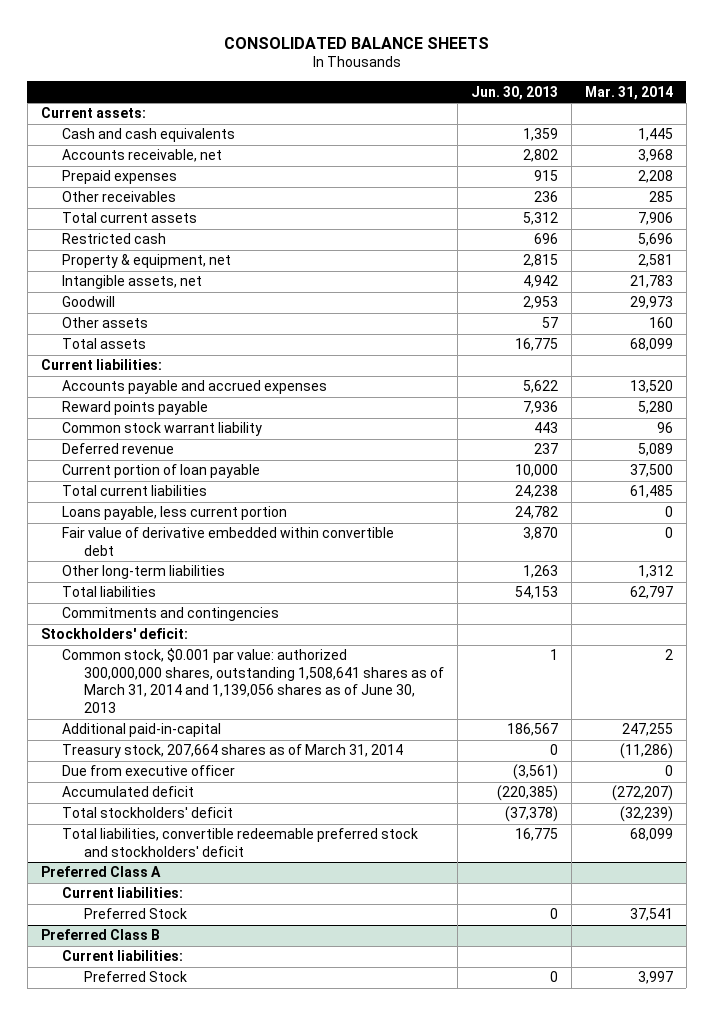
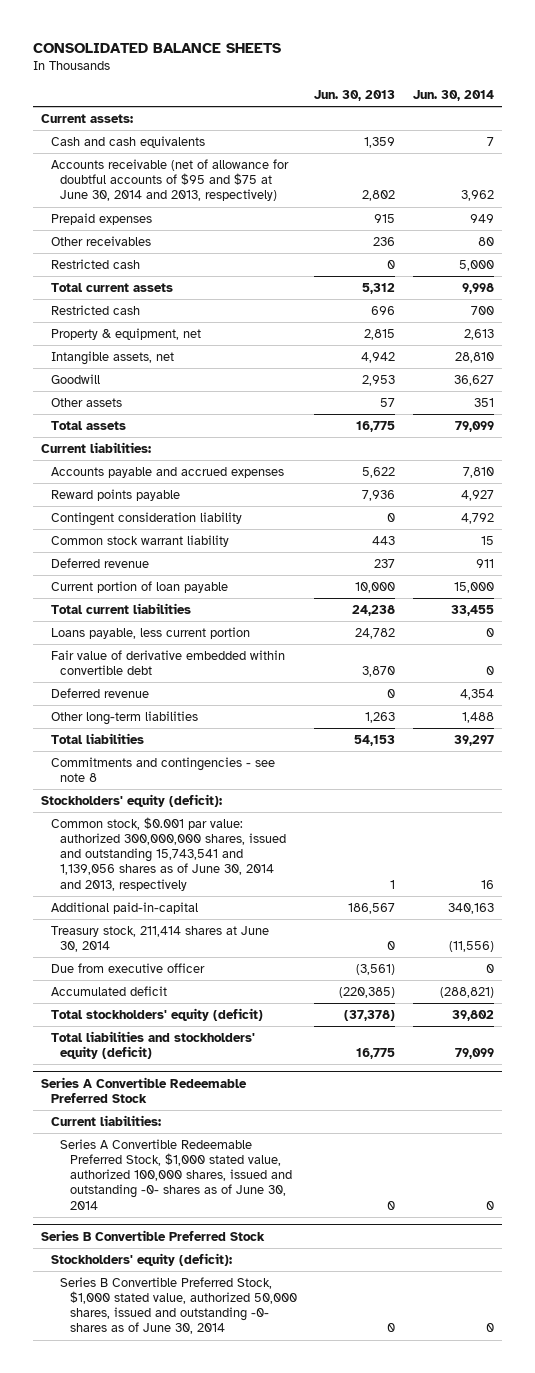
- | Jun. 30, 2013 | Mar. 31, 2014
+ | Jun. 30, 2013 | Jun. 30, 2014
- Accounts receivable, net | 2,802 | 3,968
+ Accounts receivable (net of allowance for doubtful accounts of $95 and $75 at June 30, 2014 and 2013, respectively) | 2,802 | 3,962
+ Restricted cash | 0 | 5,000
+ Contingent consideration liability | 0 | 4,792
+ Deferred revenue | 0 | 4,354
- Commitments and contingencies
- Stockholders' deficit:
- Common stock, $0.001 par value: authorized 300,000,000 shares, outstanding 1,508,641 shares as of March 31, 2014 and 1,139,056 shares as of June 30, 2013 | 1 | 2
+ Commitments and contingencies - see note 8
+ Stockholders' equity (deficit):
+ Common stock, $0.001 par value: authorized 300,000,000 shares, issued and outstanding 15,743,541 and 1,139,056 shares as of June 30, 2014 and 2013, respectively | 1 | 16
- Treasury stock, 207,664 shares as of March 31, 2014 | 0 | (11,286)
+ Treasury stock, 211,414 shares at June 30, 2014 | 0 | (11,556)
- Total stockholders' deficit | (37,378) | (32,239)
- Total liabilities, convertible redeemable preferred stock and stockholders' deficit | 16,775 | 68,099
- Preferred Class A
- Current liabilities:
- Preferred Stock | 0 | 37,541
- Preferred Class B
+ Total stockholders' equity (deficit) | (37,378) | 39,802
+ Total liabilities and stockholders' equity (deficit) | 16,775 | 79,099
+ Series A Convertible Redeemable Preferred Stock
- Preferred Stock | 0 | 3,997
+ Series A Convertible Redeemable Preferred Stock, $1,000 stated value, authorized 100,000 shares, issued and outstanding -0- shares as of June 30, 2014 | 0 | 0
+ Series B Convertible Preferred Stock
+ Stockholders' equity (deficit):
+ Series B Convertible Preferred Stock, $1,000 stated value, authorized 50,000 shares, issued and outstanding -0- shares as of June 30, 2014 | 0 | 0

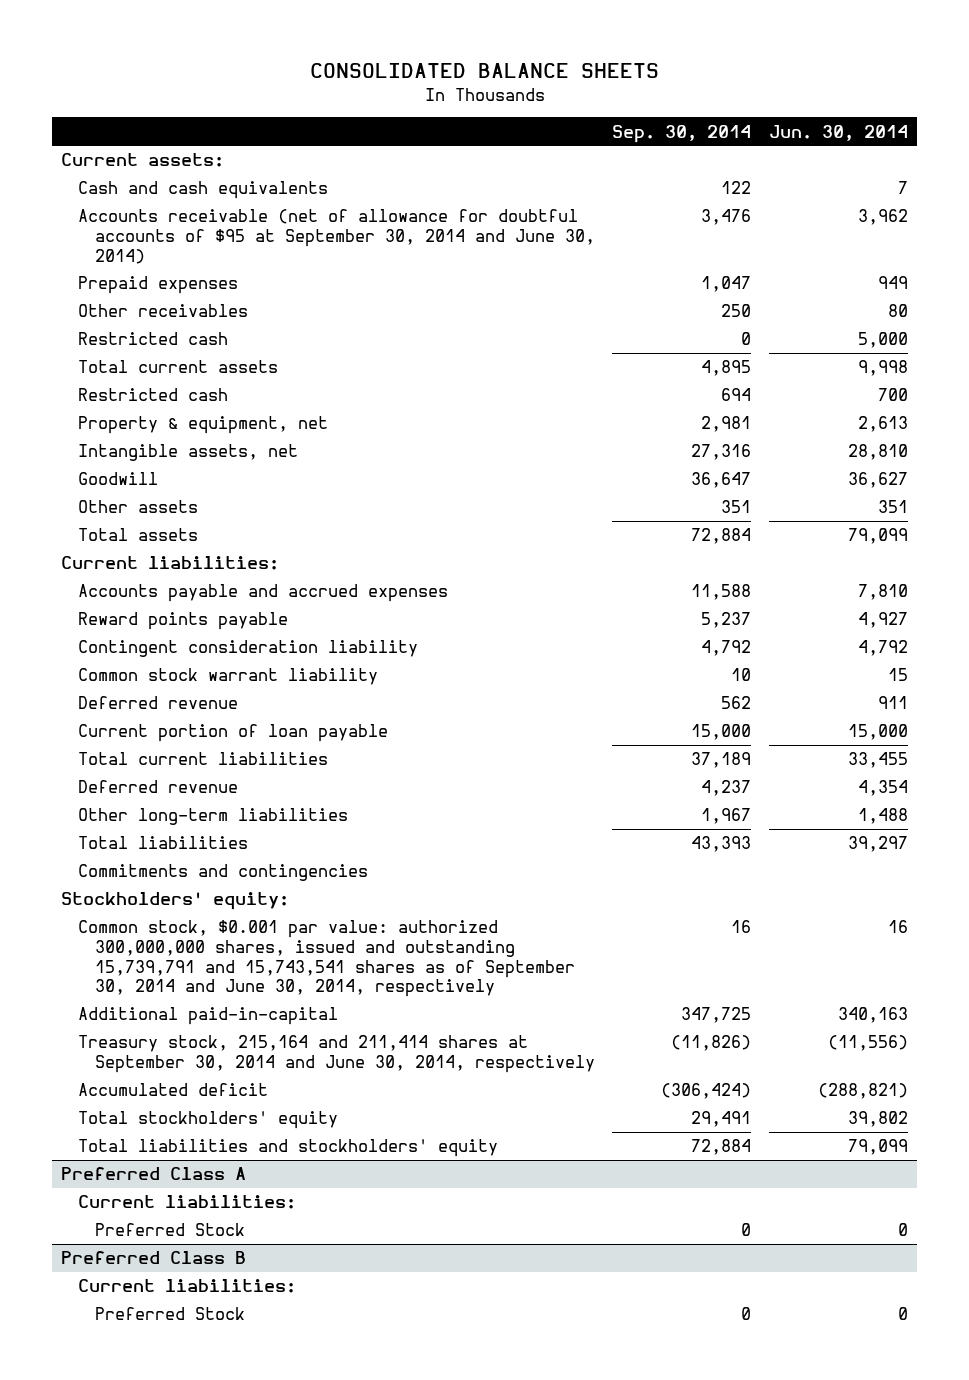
- | Jun. 30, 2013 | Jun. 30, 2014
+ | Sep. 30, 2014 | Jun. 30, 2014
- Accounts receivable (net of allowance for doubtful accounts of $95 and $75 at June 30, 2014 and 2013, respectively) | 2,802 | 3,962
+ Accounts receivable (net of allowance for doubtful accounts of $95 at September 30, 2014 and June 30, 2014) | 3,476 | 3,962
- Loans payable, less current portion | 24,782 | 0
- Fair value of derivative embedded within convertible debt | 3,870 | 0
- Commitments and contingencies - see note 8
- Stockholders' equity (deficit):
- Common stock, $0.001 par value: authorized 300,000,000 shares, issued and outstanding 15,743,541 and 1,139,056 shares as of June 30, 2014 and 2013, respectively | 1 | 16
+ Commitments and contingencies
+ Stockholders' equity:
+ Common stock, $0.001 par value: authorized 300,000,000 shares, issued and outstanding 15,739,791 and 15,743,541 shares as of September 30, 2014 and June 30, 2014, respectively | 16 | 16
- Treasury stock, 211,414 shares at June 30, 2014 | 0 | (11,556)
- Due from executive officer | (3,561) | 0
+ Treasury stock, 215,164 and 211,414 shares at September 30, 2014 and June 30, 2014, respectively | (11,826) | (11,556)
- Total stockholders' equity (deficit) | (37,378) | 39,802
- Total liabilities and stockholders' equity (deficit) | 16,775 | 79,099
- Series A Convertible Redeemable Preferred Stock
+ Total stockholders' equity | 29,491 | 39,802
+ Total liabilities and stockholders' equity | 72,884 | 79,099
+ Preferred Class A
- Series A Convertible Redeemable Preferred Stock, $1,000 stated value, authorized 100,000 shares, issued and outstanding -0- shares as of June 30, 2014 | 0 | 0
- Series B Convertible Preferred Stock
- Stockholders' equity (deficit):
- Series B Convertible Preferred Stock, $1,000 stated value, authorized 50,000 shares, issued and outstanding -0- shares as of June 30, 2014 | 0 | 0
+ Preferred Stock | 0 | 0
+ Preferred Class B
+ Current liabilities:
+ Preferred Stock | 0 | 0

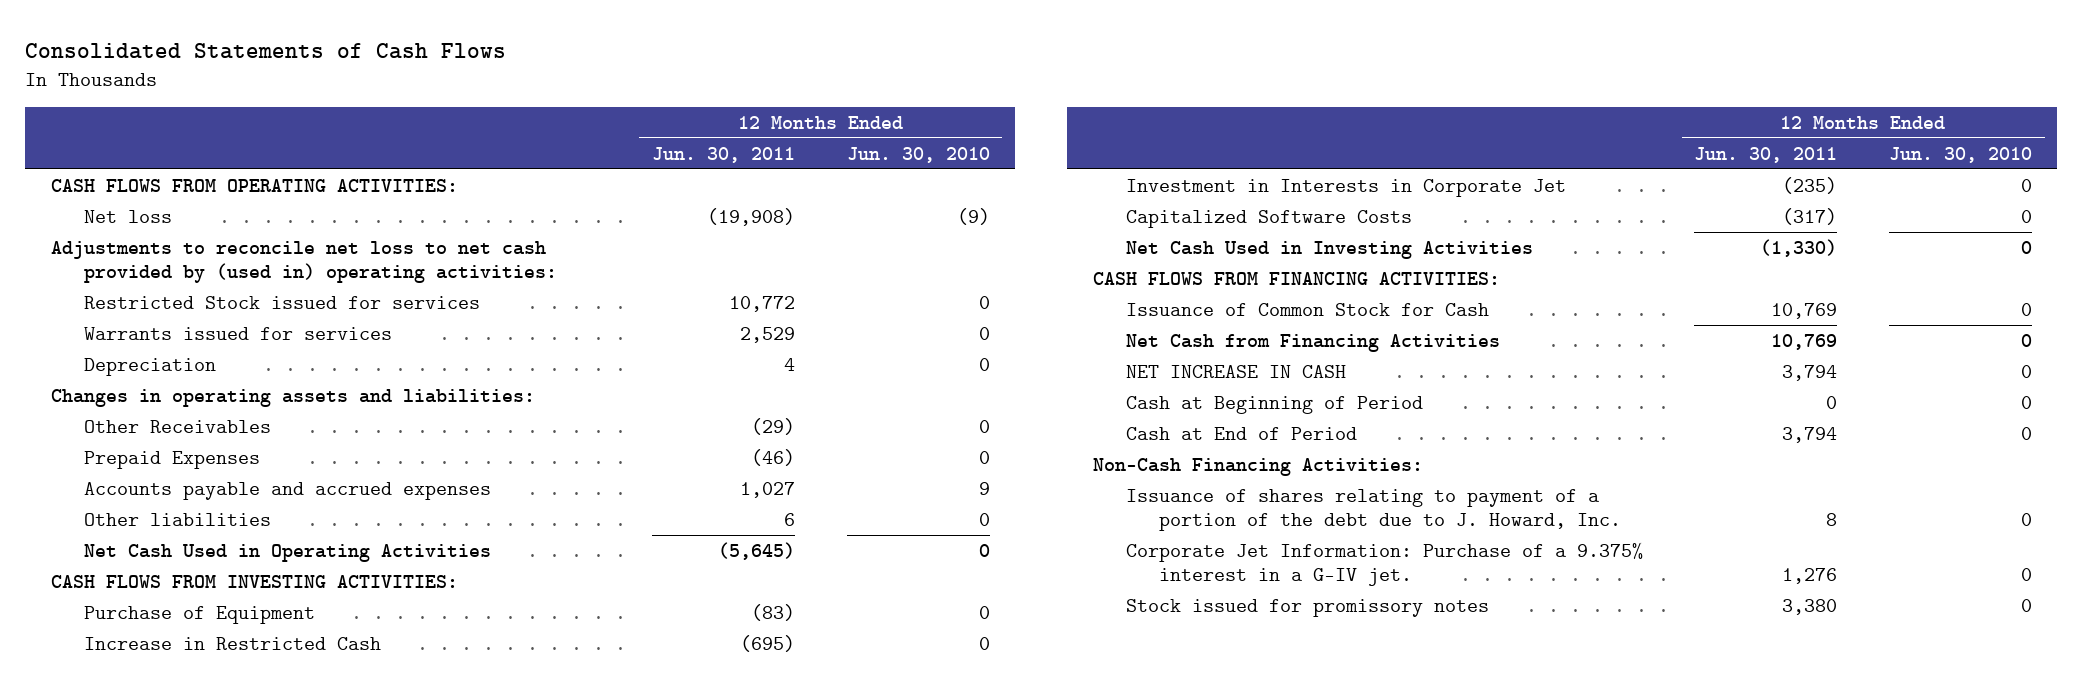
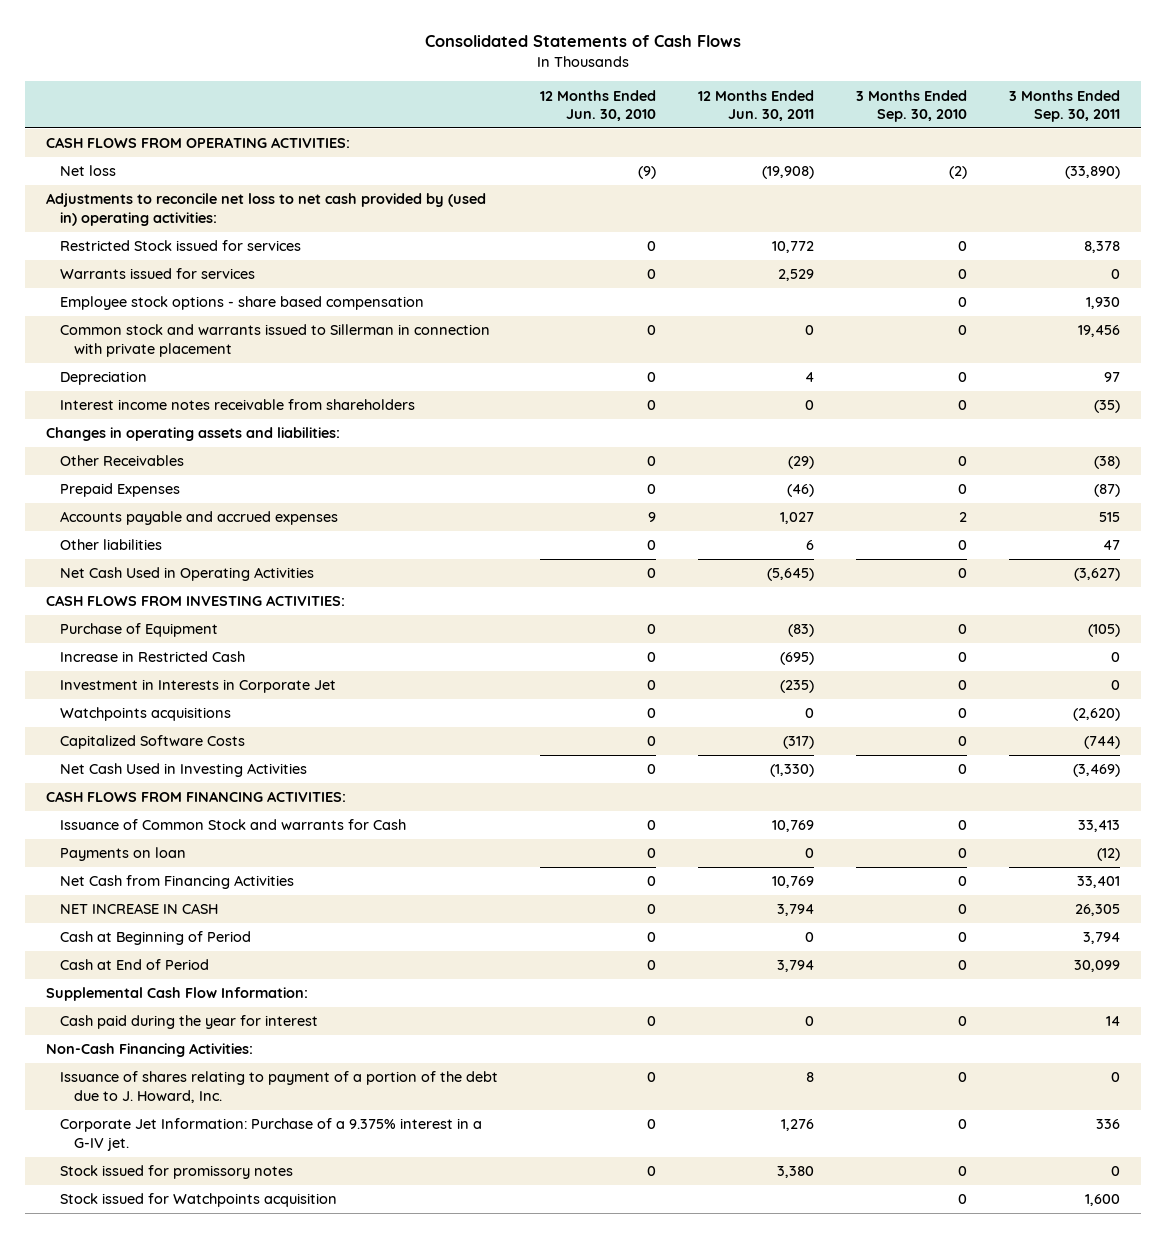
- | 12 Months Ended Jun. 30, 2011 | 12 Months Ended Jun. 30, 2010
+ | 12 Months Ended Jun. 30, 2010 | 12 Months Ended Jun. 30, 2011 | 3 Months Ended Sep. 30, 2010 | 3 Months Ended Sep. 30, 2011
+ Employee stock options - share based compensation | | | 0 | 1,930
+ Common stock and warrants issued to Sillerman in connection with private placement | 0 | 0 | 0 | 19,456
+ Interest income notes receivable from shareholders | 0 | 0 | 0 | (35)
+ Watchpoints acquisitions | 0 | 0 | 0 | (2,620)
- Issuance of Common Stock for Cash | 10,769 | 0
+ Issuance of Common Stock and warrants for Cash | 0 | 10,769 | 0 | 33,413
+ Payments on loan | 0 | 0 | 0 | (12)
+ Supplemental Cash Flow Information:
+ Cash paid during the year for interest | 0 | 0 | 0 | 14
+ Stock issued for Watchpoints acquisition | | | 0 | 1,600

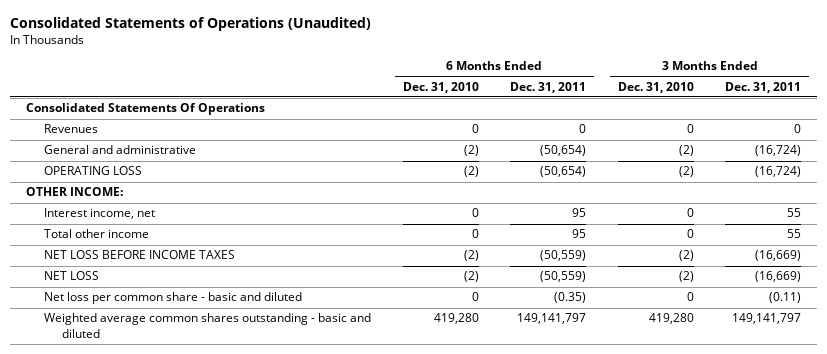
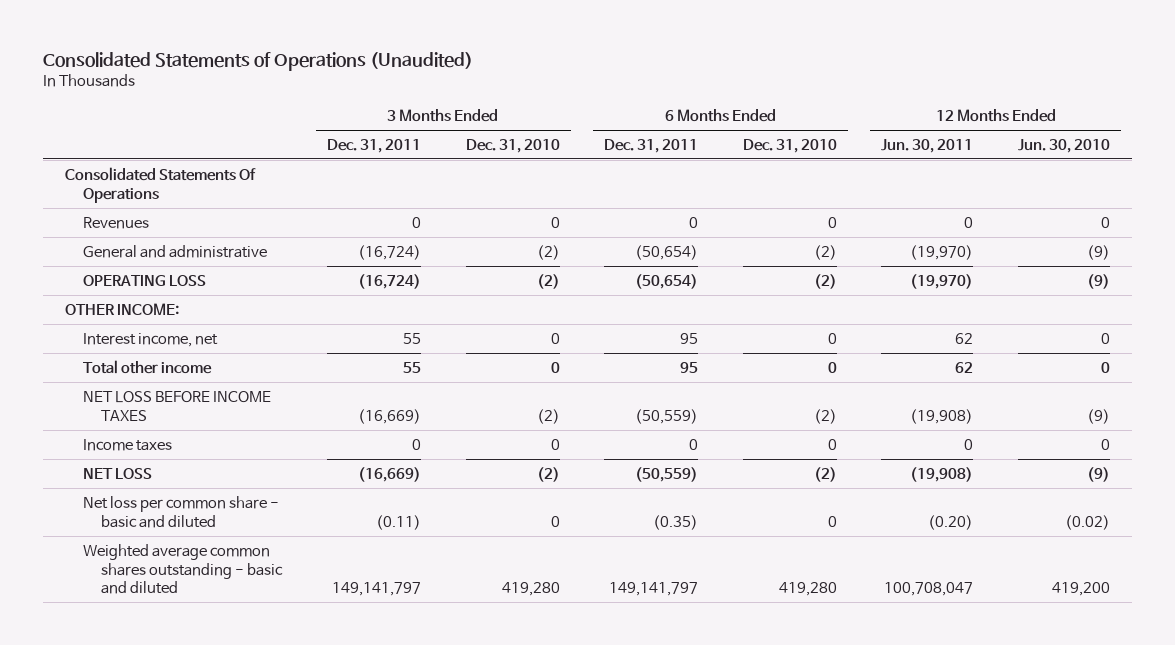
- | 6 Months Ended Dec. 31, 2010 | 6 Months Ended Dec. 31, 2011 | 3 Months Ended Dec. 31, 2010 | 3 Months Ended Dec. 31, 2011
+ | 3 Months Ended Dec. 31, 2011 | 3 Months Ended Dec. 31, 2010 | 6 Months Ended Dec. 31, 2011 | 6 Months Ended Dec. 31, 2010 | 12 Months Ended Jun. 30, 2011 | 12 Months Ended Jun. 30, 2010
+ Income taxes | 0 | 0 | 0 | 0 | 0 | 0

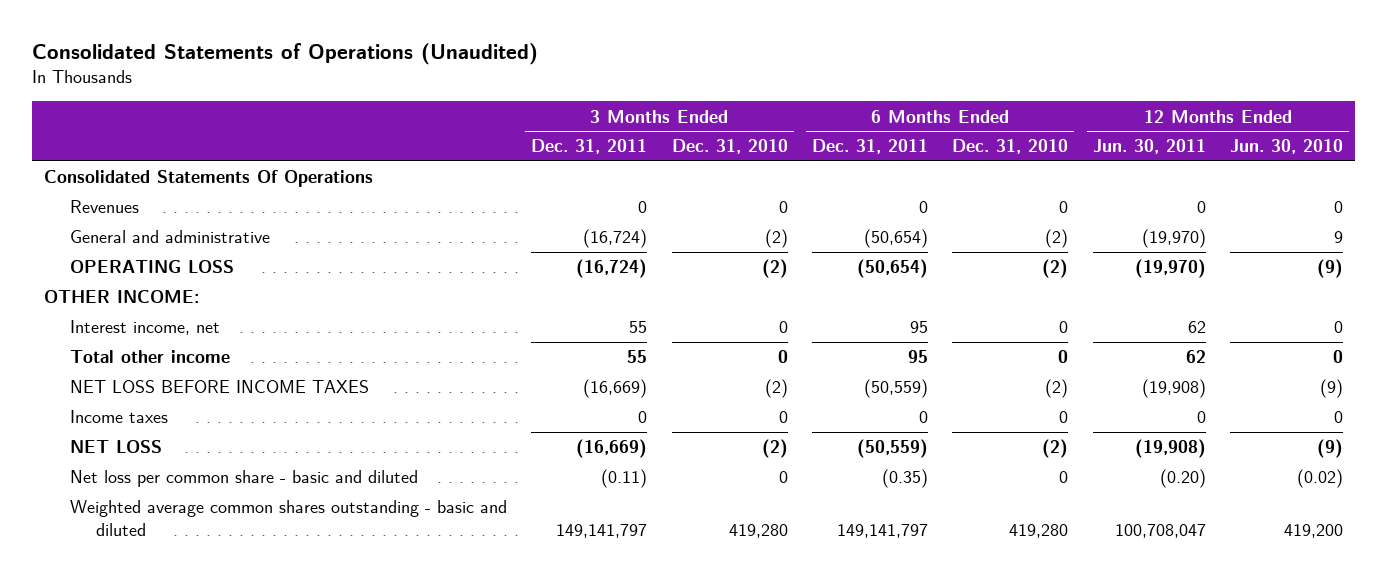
- General and administrative | (16,724) | (2) | (50,654) | (2) | (19,970) | (9)
+ General and administrative | (16,724) | (2) | (50,654) | (2) | (19,970) | 9

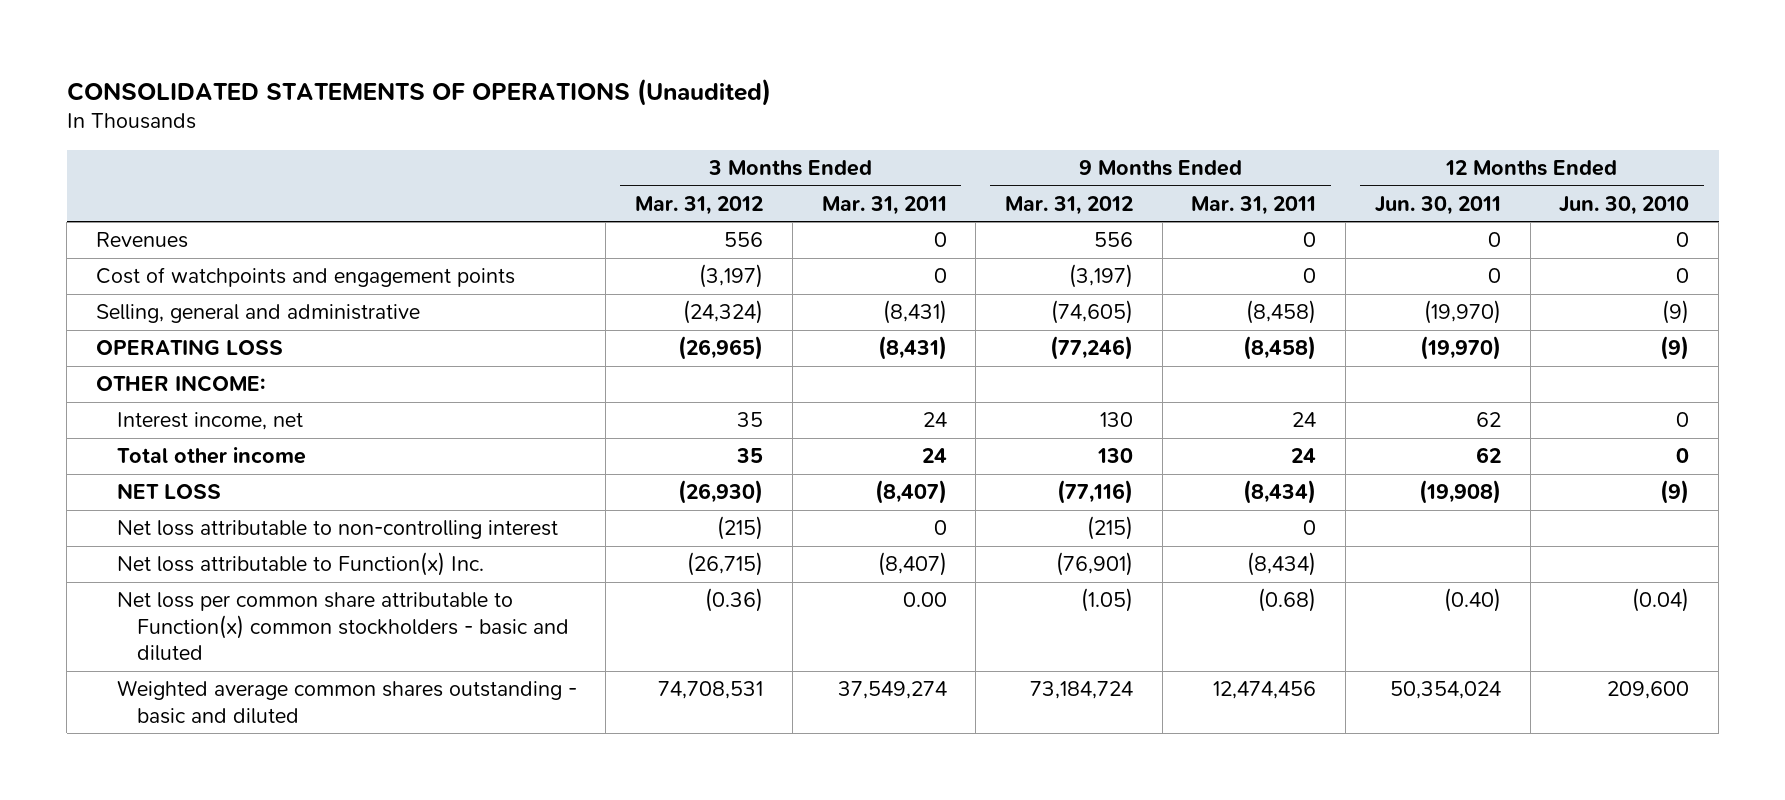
- Consolidated Statements of Operations (Unaudited)
+ CONSOLIDATED STATEMENTS OF OPERATIONS (Unaudited)
- | 3 Months Ended Dec. 31, 2011 | 3 Months Ended Dec. 31, 2010 | 6 Months Ended Dec. 31, 2011 | 6 Months Ended Dec. 31, 2010 | 12 Months Ended Jun. 30, 2011 | 12 Months Ended Jun. 30, 2010
+ | 3 Months Ended Mar. 31, 2012 | 3 Months Ended Mar. 31, 2011 | 9 Months Ended Mar. 31, 2012 | 9 Months Ended Mar. 31, 2011 | 12 Months Ended Jun. 30, 2011 | 12 Months Ended Jun. 30, 2010
- Consolidated Statements Of Operations
- General and administrative | (16,724) | (2) | (50,654) | (2) | (19,970) | 9
+ Cost of watchpoints and engagement points | (3,197) | 0 | (3,197) | 0 | 0 | 0
+ Selling, general and administrative | (24,324) | (8,431) | (74,605) | (8,458) | (19,970) | (9)
- NET LOSS BEFORE INCOME TAXES | (16,669) | (2) | (50,559) | (2) | (19,908) | (9)
- Income taxes | 0 | 0 | 0 | 0 | 0 | 0
- Net loss per common share - basic and diluted | (0.11) | 0 | (0.35) | 0 | (0.20) | (0.02)
- Weighted average common shares outstanding - basic and diluted | 149,141,797 | 419,280 | 149,141,797 | 419,280 | 100,708,047 | 419,200
+ Net loss attributable to non-controlling interest | (215) | 0 | (215) | 0 | |
+ Net loss attributable to Function(x) Inc. | (26,715) | (8,407) | (76,901) | (8,434) | |
+ Net loss per common share attributable to Function(x) common stockholders - basic and diluted | (0.36) | 0.00 | (1.05) | (0.68) | (0.40) | (0.04)
+ Weighted average common shares outstanding - basic and diluted | 74,708,531 | 37,549,274 | 73,184,724 | 12,474,456 | 50,354,024 | 209,600

